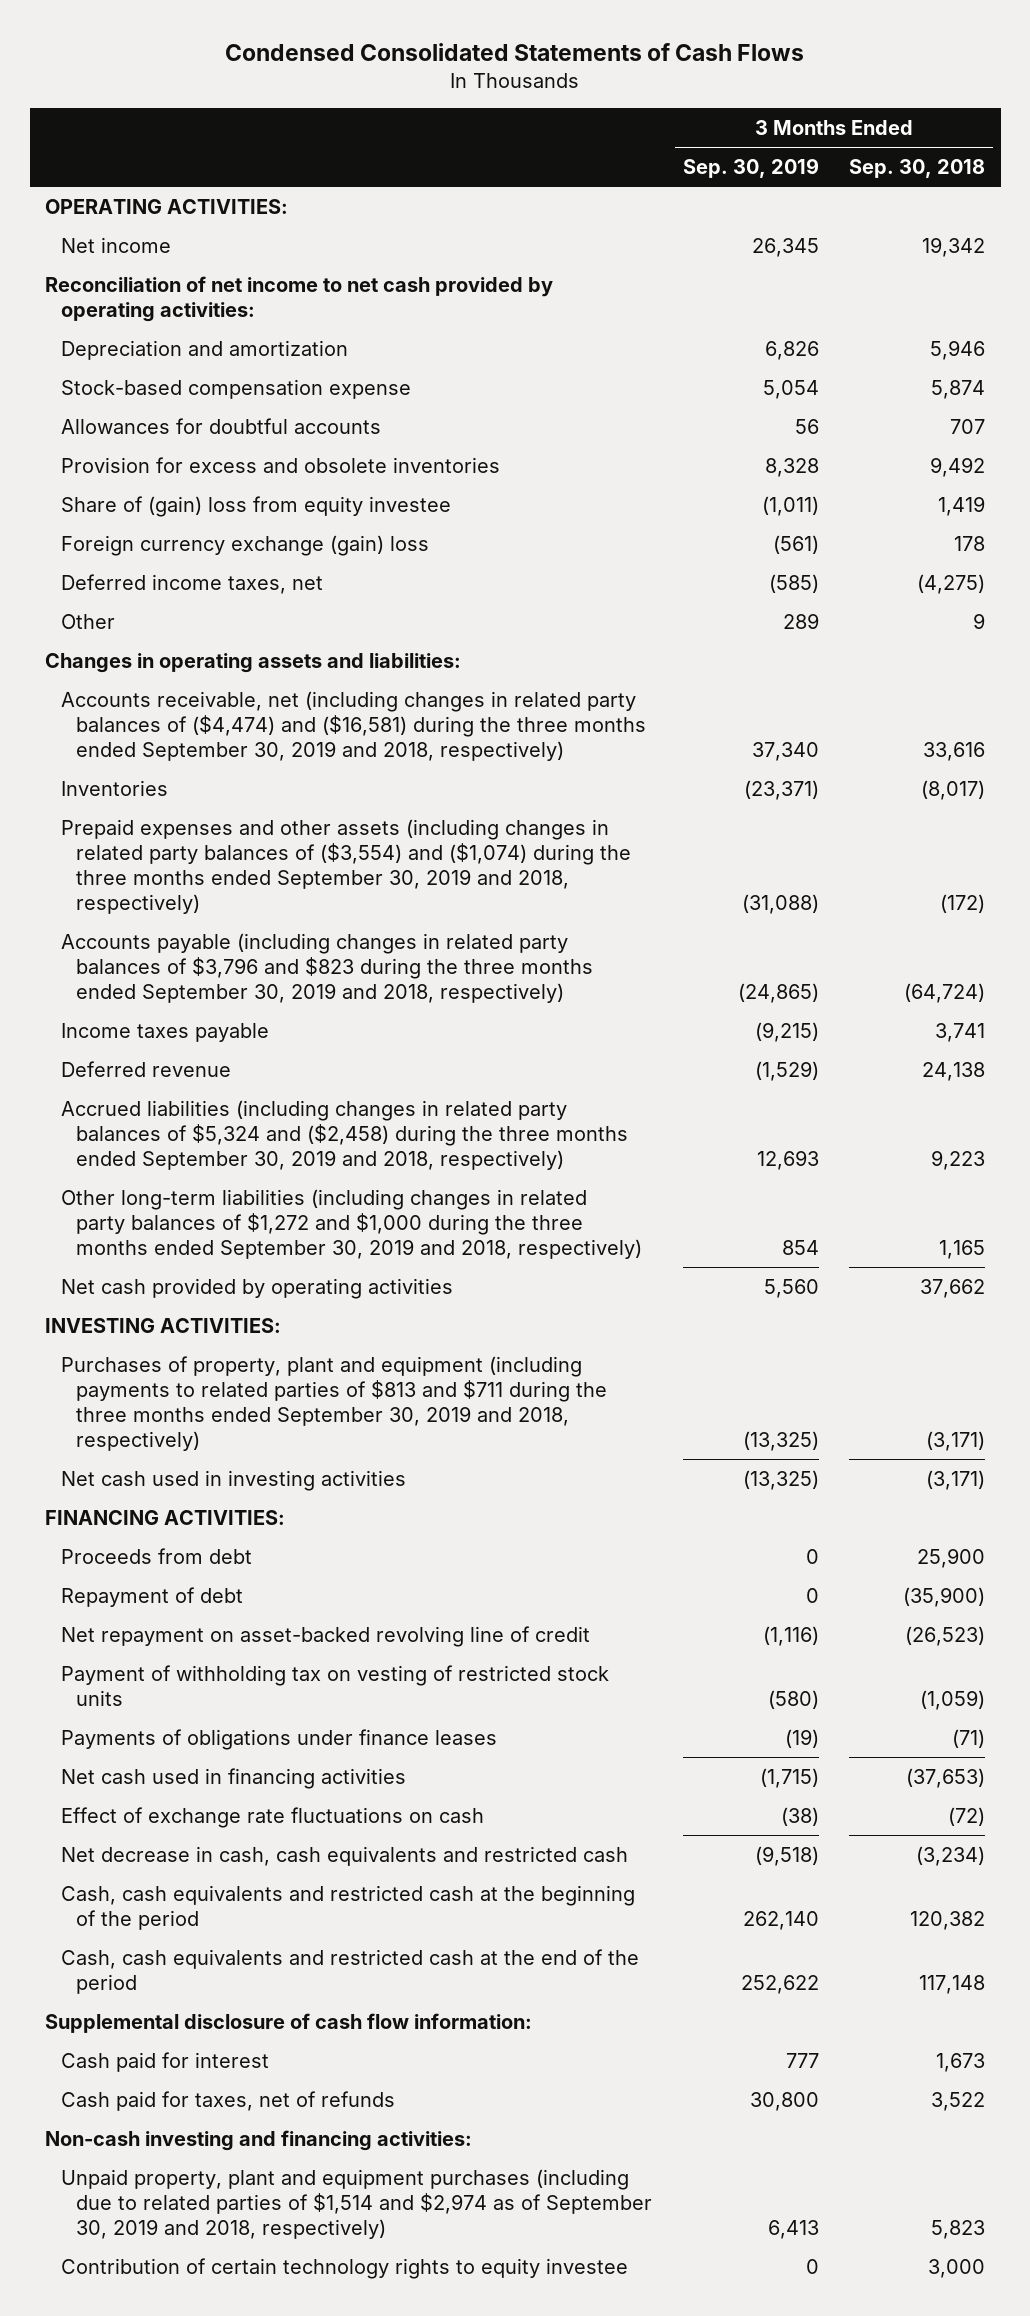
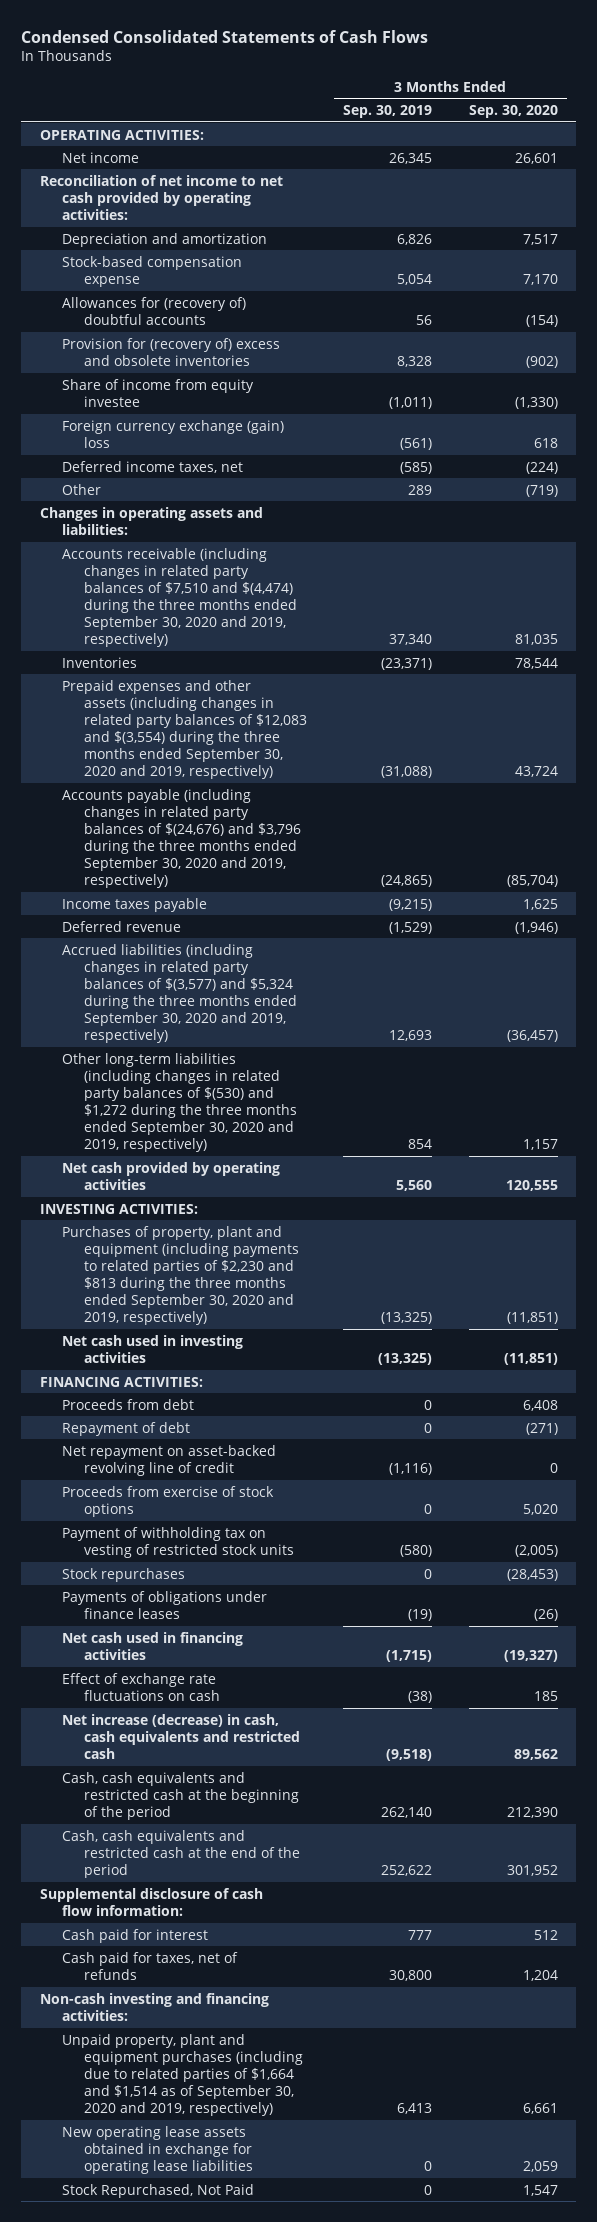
- | 3 Months Ended Sep. 30, 2019 | 3 Months Ended Sep. 30, 2018
+ | 3 Months Ended Sep. 30, 2019 | 3 Months Ended Sep. 30, 2020
- Allowances for doubtful accounts | 56 | 707
- Provision for excess and obsolete inventories | 8,328 | 9,492
- Share of (gain) loss from equity investee | (1,011) | 1,419
+ Allowances for (recovery of) doubtful accounts | 56 | (154)
+ Provision for (recovery of) excess and obsolete inventories | 8,328 | (902)
+ Share of income from equity investee | (1,011) | (1,330)
- Accounts receivable, net (including changes in related party balances of ($4,474) and ($16,581) during the three months ended September 30, 2019 and 2018, respectively) | 37,340 | 33,616
+ Accounts receivable (including changes in related party balances of $7,510 and $(4,474) during the three months ended September 30, 2020 and 2019, respectively) | 37,340 | 81,035
- Prepaid expenses and other assets (including changes in related party balances of ($3,554) and ($1,074) during the three months ended September 30, 2019 and 2018, respectively) | (31,088) | (172)
- Accounts payable (including changes in related party balances of $3,796 and $823 during the three months ended September 30, 2019 and 2018, respectively) | (24,865) | (64,724)
+ Prepaid expenses and other assets (including changes in related party balances of $12,083 and $(3,554) during the three months ended September 30, 2020 and 2019, respectively) | (31,088) | 43,724
+ Accounts payable (including changes in related party balances of $(24,676) and $3,796 during the three months ended September 30, 2020 and 2019, respectively) | (24,865) | (85,704)
- Accrued liabilities (including changes in related party balances of $5,324 and ($2,458) during the three months ended September 30, 2019 and 2018, respectively) | 12,693 | 9,223
- Other long-term liabilities (including changes in related party balances of $1,272 and $1,000 during the three months ended September 30, 2019 and 2018, respectively) | 854 | 1,165
+ Accrued liabilities (including changes in related party balances of $(3,577) and $5,324 during the three months ended September 30, 2020 and 2019, respectively) | 12,693 | (36,457)
+ Other long-term liabilities (including changes in related party balances of $(530) and $1,272 during the three months ended September 30, 2020 and 2019, respectively) | 854 | 1,157
- Purchases of property, plant and equipment (including payments to related parties of $813 and $711 during the three months ended September 30, 2019 and 2018, respectively) | (13,325) | (3,171)
+ Purchases of property, plant and equipment (including payments to related parties of $2,230 and $813 during the three months ended September 30, 2020 and 2019, respectively) | (13,325) | (11,851)
+ Proceeds from exercise of stock options | 0 | 5,020
+ Stock repurchases | 0 | (28,453)
- Net decrease in cash, cash equivalents and restricted cash | (9,518) | (3,234)
+ Net increase (decrease) in cash, cash equivalents and restricted cash | (9,518) | 89,562
- Unpaid property, plant and equipment purchases (including due to related parties of $1,514 and $2,974 as of September 30, 2019 and 2018, respectively) | 6,413 | 5,823
- Contribution of certain technology rights to equity investee | 0 | 3,000
+ Unpaid property, plant and equipment purchases (including due to related parties of $1,664 and $1,514 as of September 30, 2020 and 2019, respectively) | 6,413 | 6,661
+ New operating lease assets obtained in exchange for operating lease liabilities | 0 | 2,059
+ Stock Repurchased, Not Paid | 0 | 1,547

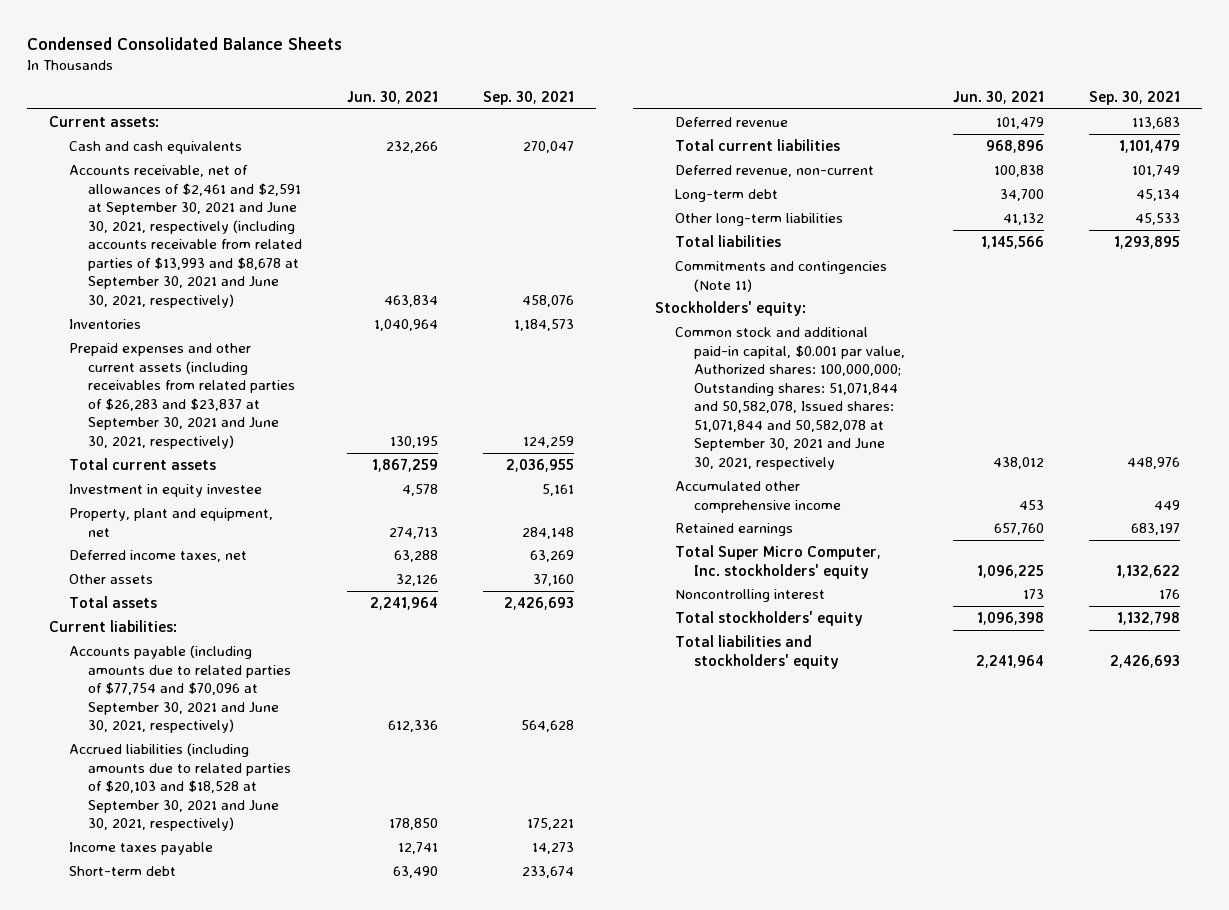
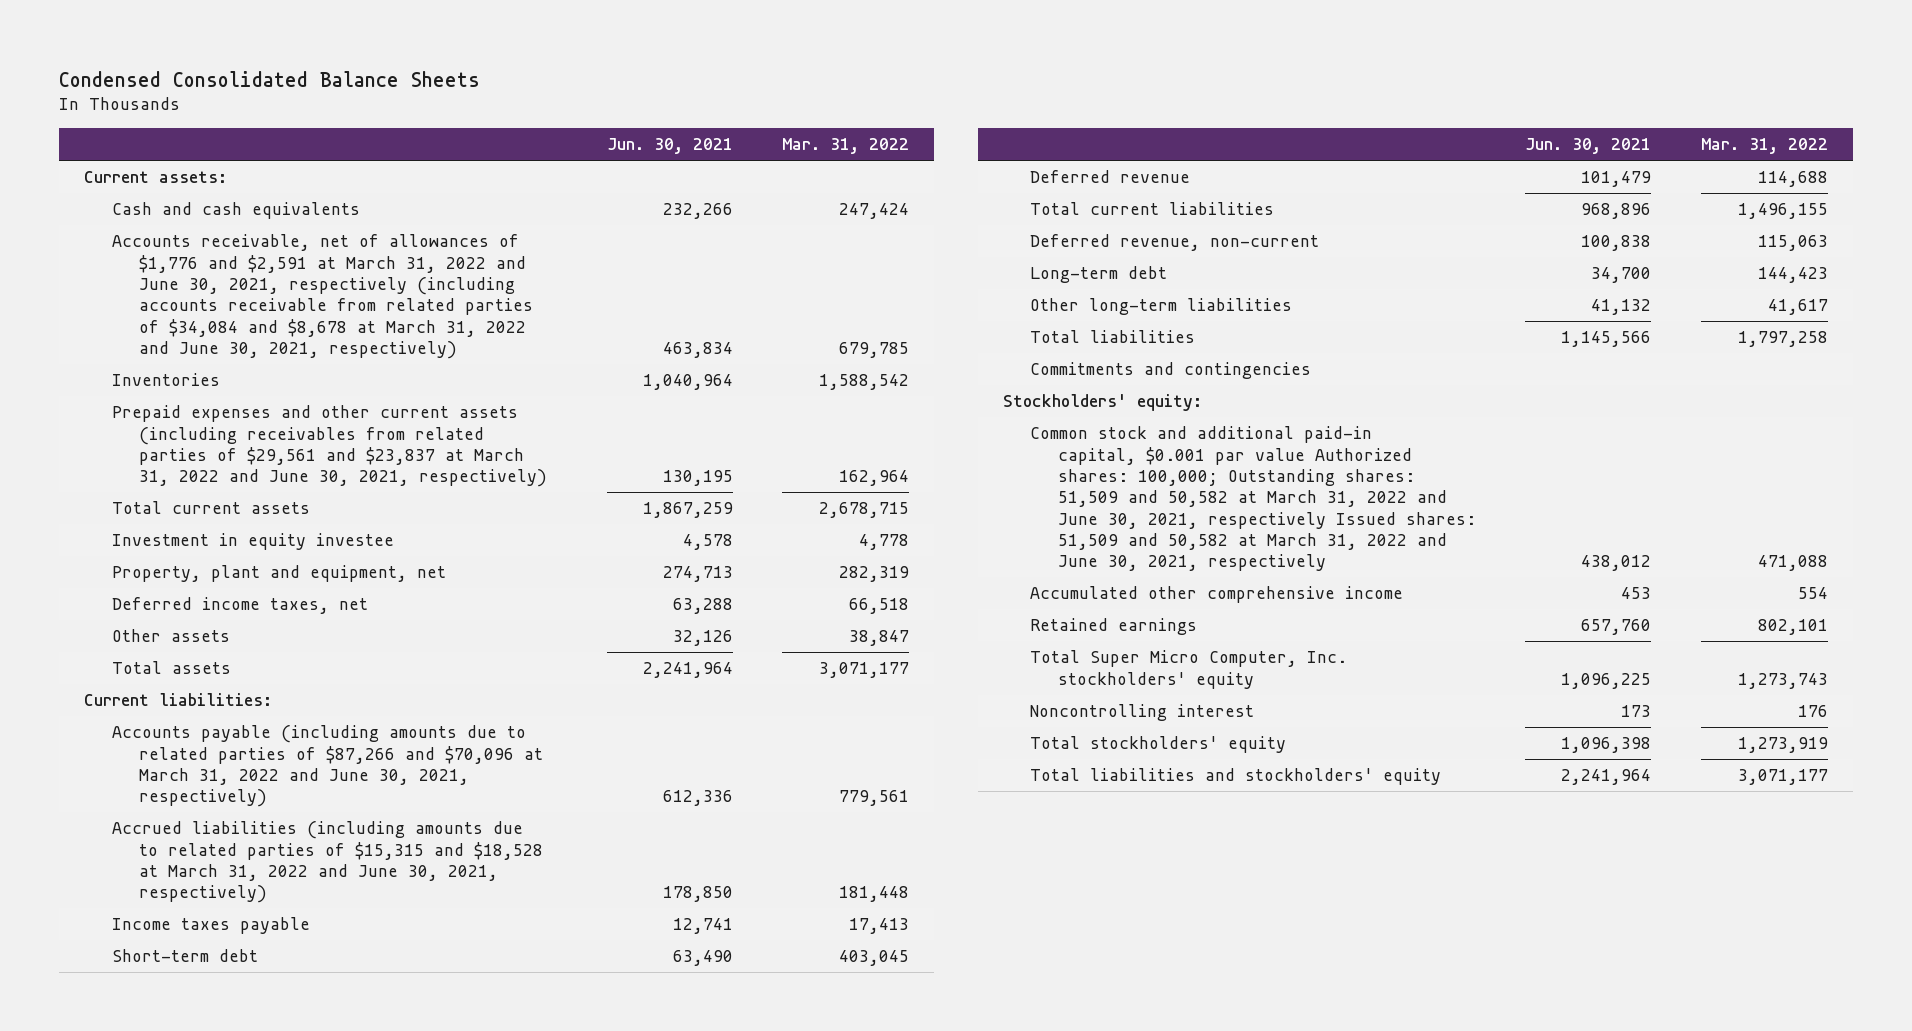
- | Jun. 30, 2021 | Sep. 30, 2021
+ | Jun. 30, 2021 | Mar. 31, 2022
- Accounts receivable, net of allowances of $2,461 and $2,591 at September 30, 2021 and June 30, 2021, respectively (including accounts receivable from related parties of $13,993 and $8,678 at September 30, 2021 and June 30, 2021, respectively) | 463,834 | 458,076
+ Accounts receivable, net of allowances of $1,776 and $2,591 at March 31, 2022 and June 30, 2021, respectively (including accounts receivable from related parties of $34,084 and $8,678 at March 31, 2022 and June 30, 2021, respectively) | 463,834 | 679,785
- Prepaid expenses and other current assets (including receivables from related parties of $26,283 and $23,837 at September 30, 2021 and June 30, 2021, respectively) | 130,195 | 124,259
+ Prepaid expenses and other current assets (including receivables from related parties of $29,561 and $23,837 at March 31, 2022 and June 30, 2021, respectively) | 130,195 | 162,964
- Accounts payable (including amounts due to related parties of $77,754 and $70,096 at September 30, 2021 and June 30, 2021, respectively) | 612,336 | 564,628
- Accrued liabilities (including amounts due to related parties of $20,103 and $18,528 at September 30, 2021 and June 30, 2021, respectively) | 178,850 | 175,221
+ Accounts payable (including amounts due to related parties of $87,266 and $70,096 at March 31, 2022 and June 30, 2021, respectively) | 612,336 | 779,561
+ Accrued liabilities (including amounts due to related parties of $15,315 and $18,528 at March 31, 2022 and June 30, 2021, respectively) | 178,850 | 181,448
- Commitments and contingencies (Note 11)
+ Commitments and contingencies
- Common stock and additional paid-in capital, $0.001 par value, Authorized shares: 100,000,000; Outstanding shares: 51,071,844 and 50,582,078, Issued shares: 51,071,844 and 50,582,078 at September 30, 2021 and June 30, 2021, respectively | 438,012 | 448,976
+ Common stock and additional paid-in capital, $0.001 par value Authorized shares: 100,000; Outstanding shares: 51,509 and 50,582 at March 31, 2022 and June 30, 2021, respectively Issued shares: 51,509 and 50,582 at March 31, 2022 and June 30, 2021, respectively | 438,012 | 471,088

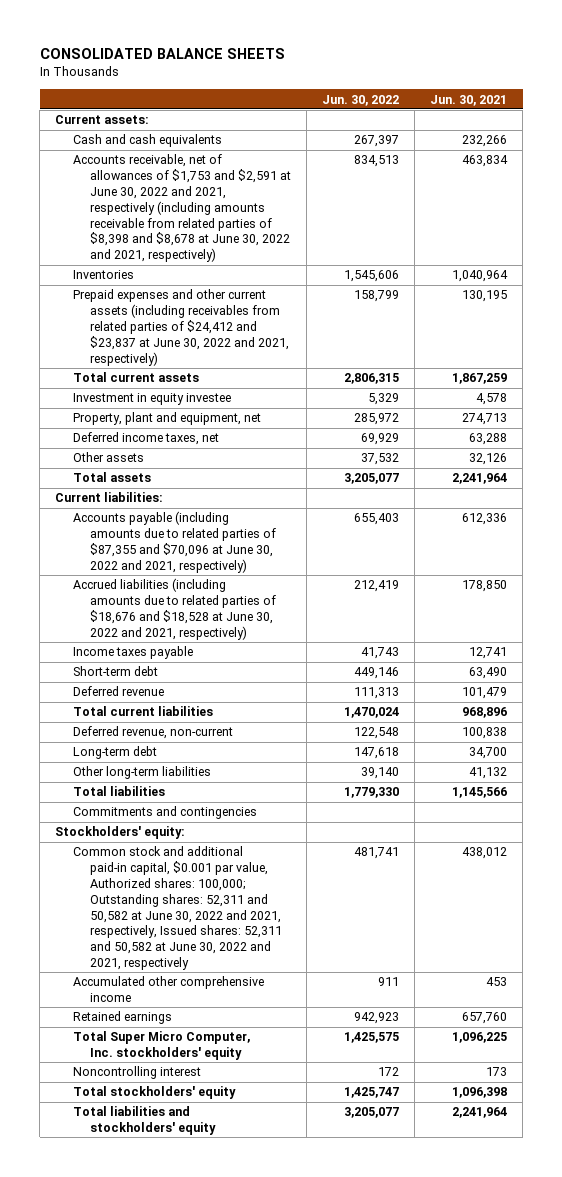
- Condensed Consolidated Balance Sheets
+ CONSOLIDATED BALANCE SHEETS
- | Jun. 30, 2021 | Mar. 31, 2022
+ | Jun. 30, 2022 | Jun. 30, 2021
- Accounts receivable, net of allowances of $1,776 and $2,591 at March 31, 2022 and June 30, 2021, respectively (including accounts receivable from related parties of $34,084 and $8,678 at March 31, 2022 and June 30, 2021, respectively) | 463,834 | 679,785
+ Accounts receivable, net of allowances of $1,753 and $2,591 at June 30, 2022 and 2021, respectively (including amounts receivable from related parties of $8,398 and $8,678 at June 30, 2022 and 2021, respectively) | 834,513 | 463,834
- Prepaid expenses and other current assets (including receivables from related parties of $29,561 and $23,837 at March 31, 2022 and June 30, 2021, respectively) | 130,195 | 162,964
+ Prepaid expenses and other current assets (including receivables from related parties of $24,412 and $23,837 at June 30, 2022 and 2021, respectively) | 158,799 | 130,195
- Accounts payable (including amounts due to related parties of $87,266 and $70,096 at March 31, 2022 and June 30, 2021, respectively) | 612,336 | 779,561
- Accrued liabilities (including amounts due to related parties of $15,315 and $18,528 at March 31, 2022 and June 30, 2021, respectively) | 178,850 | 181,448
+ Accounts payable (including amounts due to related parties of $87,355 and $70,096 at June 30, 2022 and 2021, respectively) | 655,403 | 612,336
+ Accrued liabilities (including amounts due to related parties of $18,676 and $18,528 at June 30, 2022 and 2021, respectively) | 212,419 | 178,850
- Common stock and additional paid-in capital, $0.001 par value Authorized shares: 100,000; Outstanding shares: 51,509 and 50,582 at March 31, 2022 and June 30, 2021, respectively Issued shares: 51,509 and 50,582 at March 31, 2022 and June 30, 2021, respectively | 438,012 | 471,088
+ Common stock and additional paid-in capital, $0.001 par value, Authorized shares: 100,000; Outstanding shares: 52,311 and 50,582 at June 30, 2022 and 2021, respectively, Issued shares: 52,311 and 50,582 at June 30, 2022 and 2021, respectively | 481,741 | 438,012

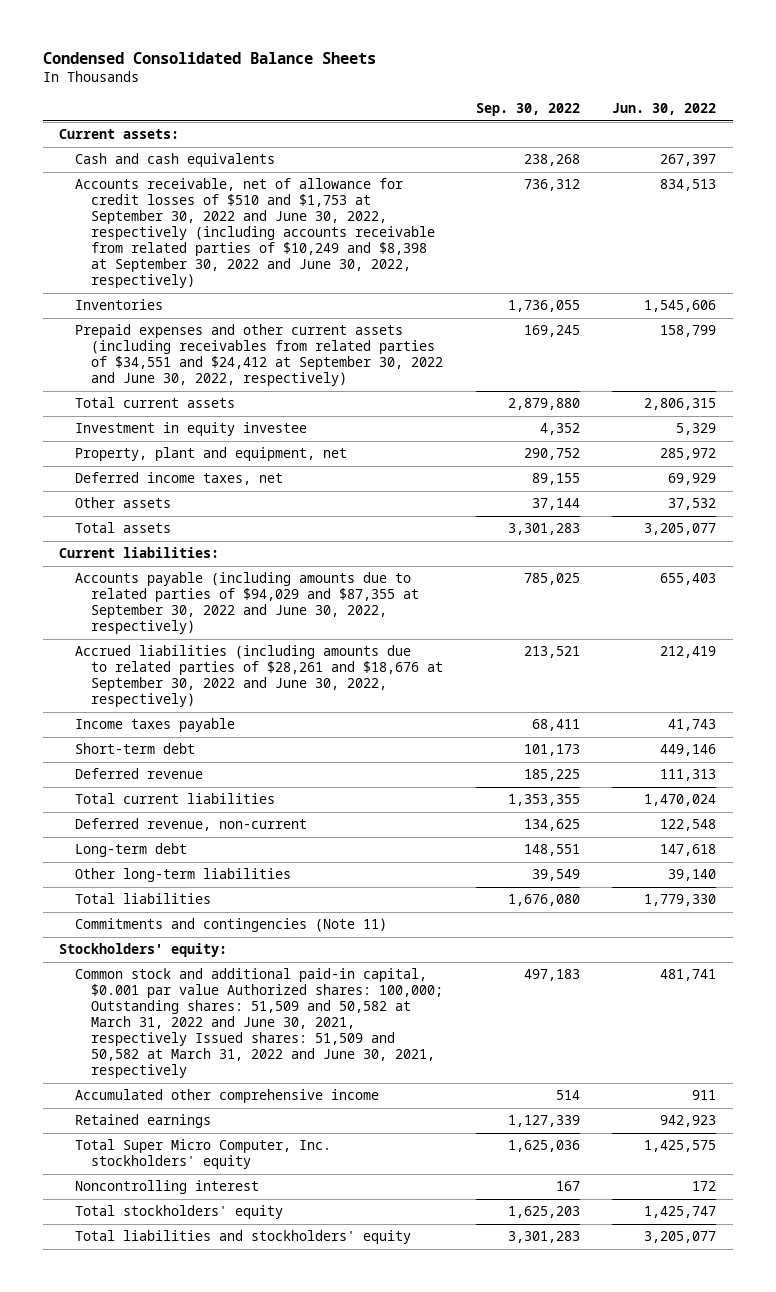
- CONSOLIDATED BALANCE SHEETS
+ Condensed Consolidated Balance Sheets
- | Jun. 30, 2022 | Jun. 30, 2021
+ | Sep. 30, 2022 | Jun. 30, 2022
- Accounts receivable, net of allowances of $1,753 and $2,591 at June 30, 2022 and 2021, respectively (including amounts receivable from related parties of $8,398 and $8,678 at June 30, 2022 and 2021, respectively) | 834,513 | 463,834
+ Accounts receivable, net of allowance for credit losses of $510 and $1,753 at September 30, 2022 and June 30, 2022, respectively (including accounts receivable from related parties of $10,249 and $8,398 at September 30, 2022 and June 30, 2022, respectively) | 736,312 | 834,513
- Prepaid expenses and other current assets (including receivables from related parties of $24,412 and $23,837 at June 30, 2022 and 2021, respectively) | 158,799 | 130,195
+ Prepaid expenses and other current assets (including receivables from related parties of $34,551 and $24,412 at September 30, 2022 and June 30, 2022, respectively) | 169,245 | 158,799
- Accounts payable (including amounts due to related parties of $87,355 and $70,096 at June 30, 2022 and 2021, respectively) | 655,403 | 612,336
- Accrued liabilities (including amounts due to related parties of $18,676 and $18,528 at June 30, 2022 and 2021, respectively) | 212,419 | 178,850
+ Accounts payable (including amounts due to related parties of $94,029 and $87,355 at September 30, 2022 and June 30, 2022, respectively) | 785,025 | 655,403
+ Accrued liabilities (including amounts due to related parties of $28,261 and $18,676 at September 30, 2022 and June 30, 2022, respectively) | 213,521 | 212,419
- Commitments and contingencies
+ Commitments and contingencies (Note 11)
- Common stock and additional paid-in capital, $0.001 par value, Authorized shares: 100,000; Outstanding shares: 52,311 and 50,582 at June 30, 2022 and 2021, respectively, Issued shares: 52,311 and 50,582 at June 30, 2022 and 2021, respectively | 481,741 | 438,012
+ Common stock and additional paid-in capital, $0.001 par value Authorized shares: 100,000; Outstanding shares: 51,509 and 50,582 at March 31, 2022 and June 30, 2021, respectively Issued shares: 51,509 and 50,582 at March 31, 2022 and June 30, 2021, respectively | 497,183 | 481,741

